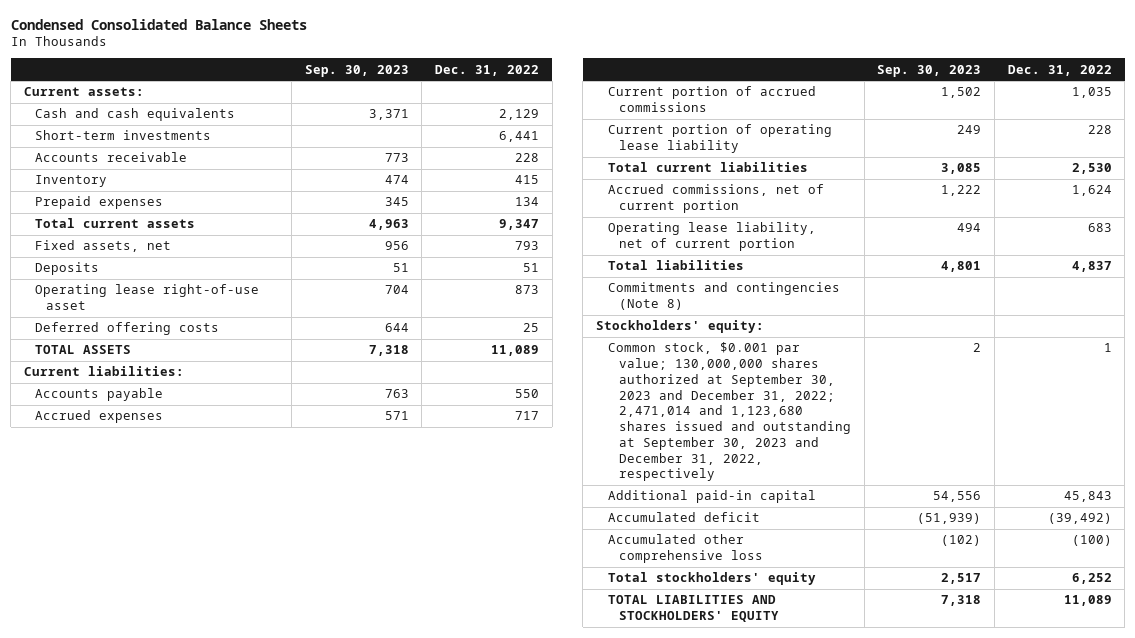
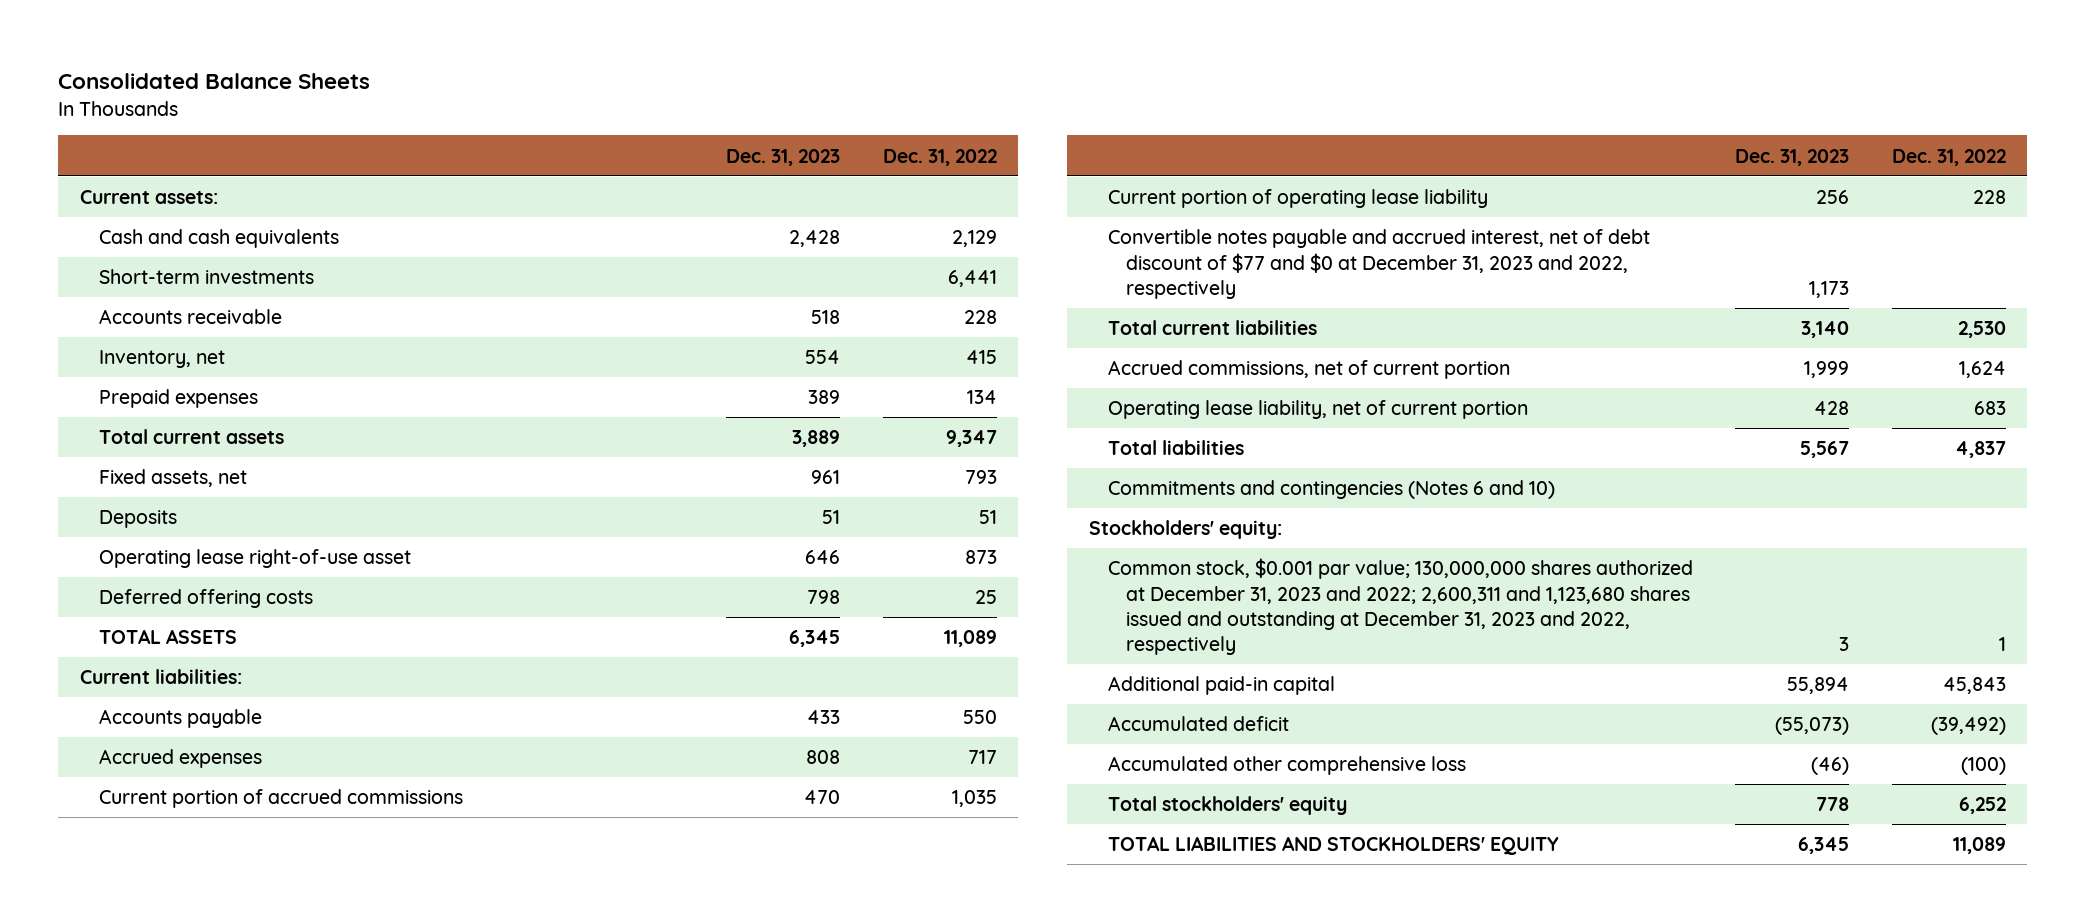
- Condensed Consolidated Balance Sheets
+ Consolidated Balance Sheets
- | Sep. 30, 2023 | Dec. 31, 2022
+ | Dec. 31, 2023 | Dec. 31, 2022
- Inventory | 474 | 415
+ Inventory, net | 554 | 415
+ Convertible notes payable and accrued interest, net of debt discount of $77 and $0 at December 31, 2023 and 2022, respectively | 1,173 |
- Commitments and contingencies (Note 8)
+ Commitments and contingencies (Notes 6 and 10)
- Common stock, $0.001 par value; 130,000,000 shares authorized at September 30, 2023 and December 31, 2022; 2,471,014 and 1,123,680 shares issued and outstanding at September 30, 2023 and December 31, 2022, respectively | 2 | 1
+ Common stock, $0.001 par value; 130,000,000 shares authorized at December 31, 2023 and 2022; 2,600,311 and 1,123,680 shares issued and outstanding at December 31, 2023 and 2022, respectively | 3 | 1

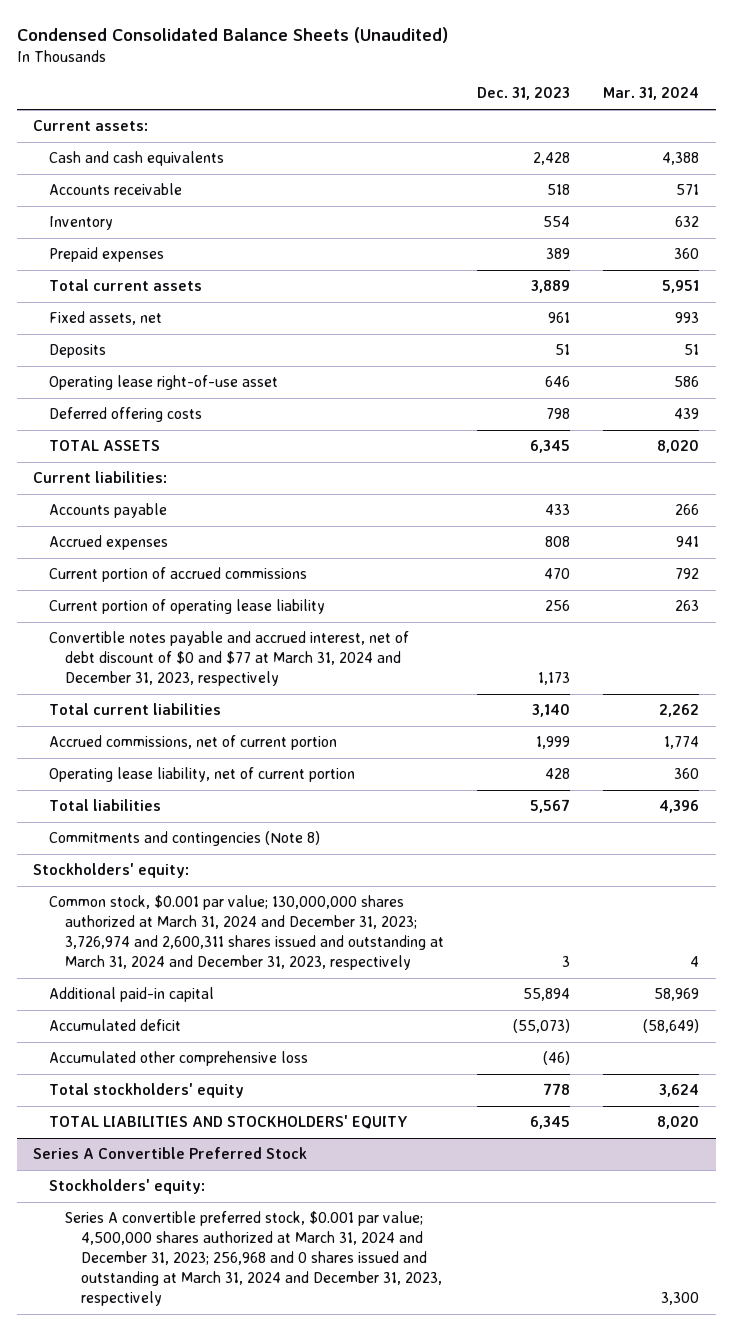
- Consolidated Balance Sheets
+ Condensed Consolidated Balance Sheets (Unaudited)
- | Dec. 31, 2023 | Dec. 31, 2022
+ | Dec. 31, 2023 | Mar. 31, 2024
- Short-term investments | | 6,441
- Inventory, net | 554 | 415
+ Inventory | 554 | 632
- Convertible notes payable and accrued interest, net of debt discount of $77 and $0 at December 31, 2023 and 2022, respectively | 1,173 |
+ Convertible notes payable and accrued interest, net of debt discount of $0 and $77 at March 31, 2024 and December 31, 2023, respectively | 1,173 |
- Commitments and contingencies (Notes 6 and 10)
+ Commitments and contingencies (Note 8)
- Common stock, $0.001 par value; 130,000,000 shares authorized at December 31, 2023 and 2022; 2,600,311 and 1,123,680 shares issued and outstanding at December 31, 2023 and 2022, respectively | 3 | 1
+ Common stock, $0.001 par value; 130,000,000 shares authorized at March 31, 2024 and December 31, 2023; 3,726,974 and 2,600,311 shares issued and outstanding at March 31, 2024 and December 31, 2023, respectively | 3 | 4
+ Series A Convertible Preferred Stock
+ Stockholders' equity:
+ Series A convertible preferred stock, $0.001 par value; 4,500,000 shares authorized at March 31, 2024 and December 31, 2023; 256,968 and 0 shares issued and outstanding at March 31, 2024 and December 31, 2023, respectively | | 3,300

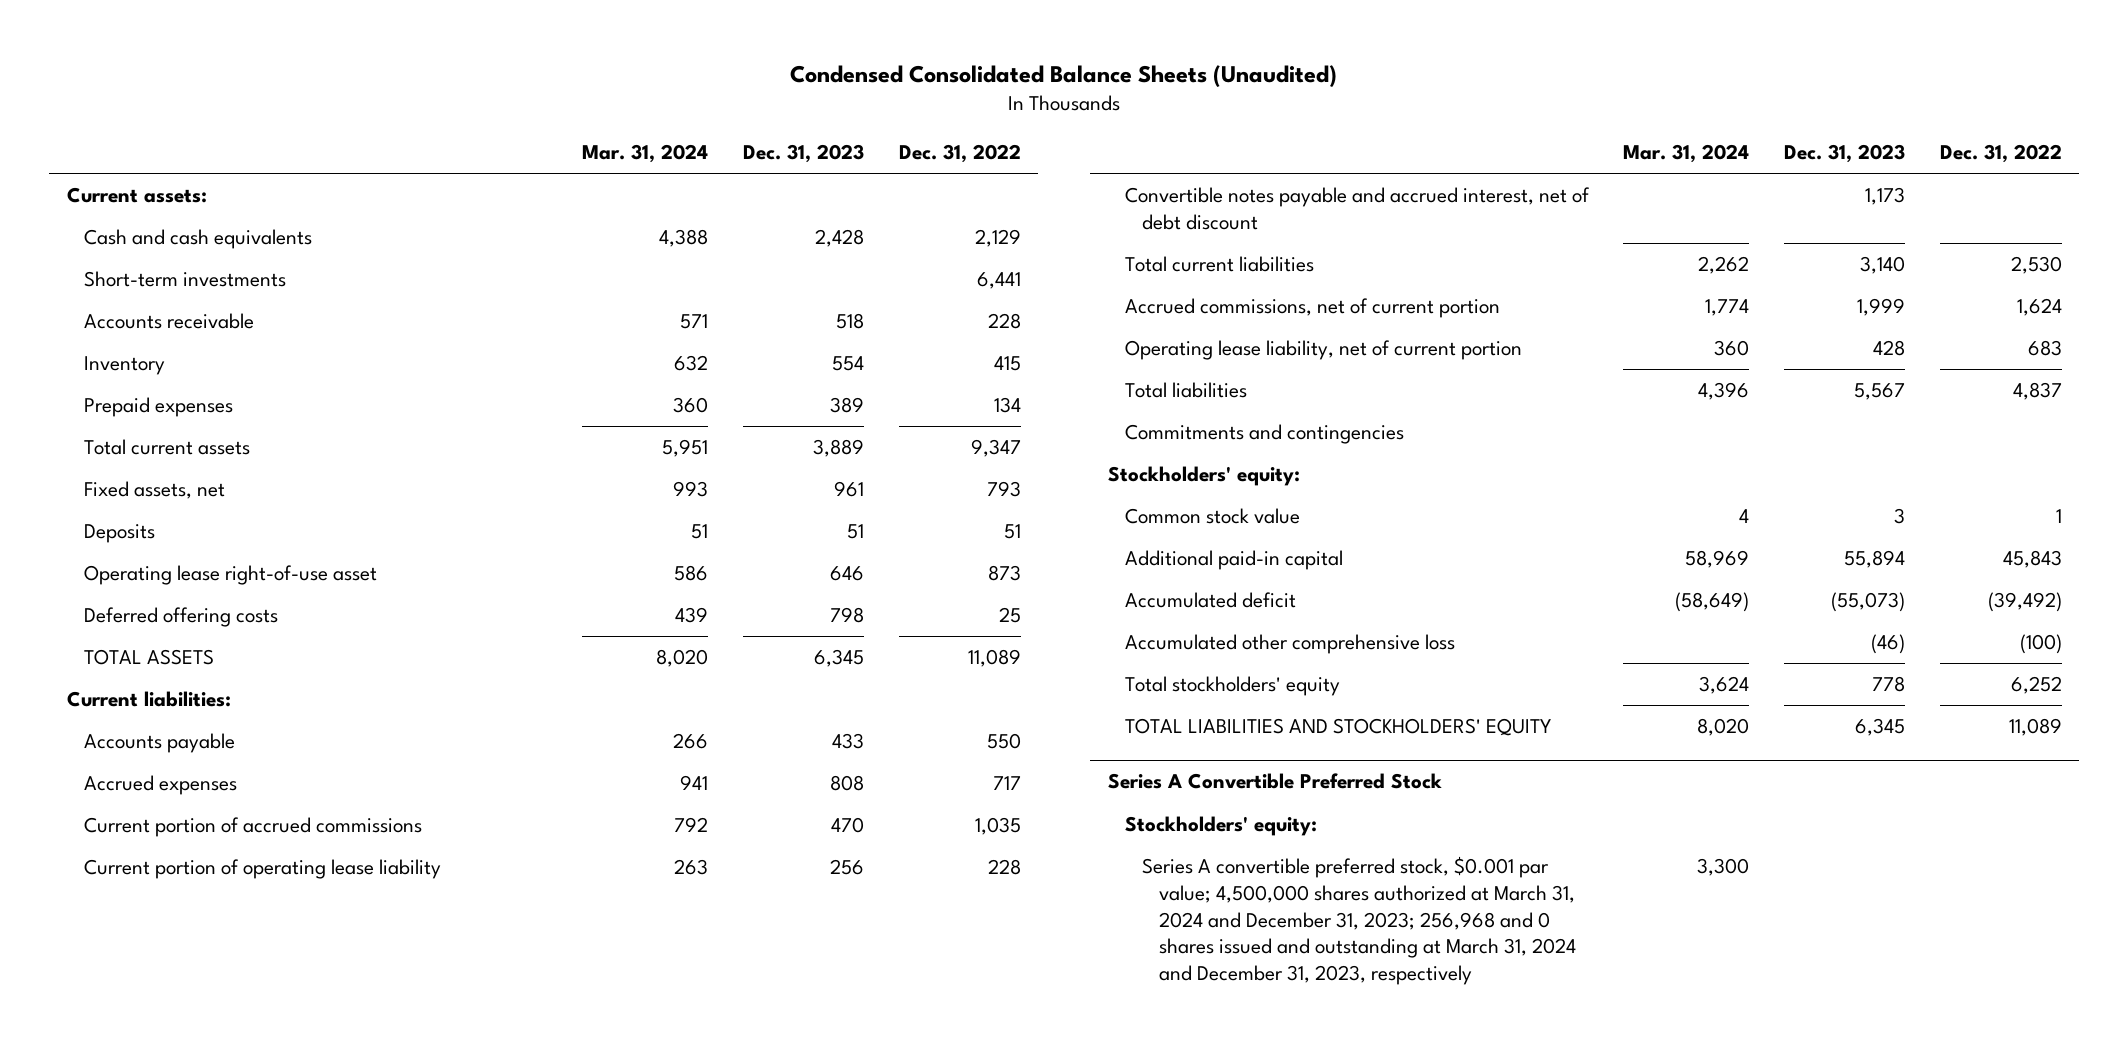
- | Dec. 31, 2023 | Mar. 31, 2024
+ | Mar. 31, 2024 | Dec. 31, 2023 | Dec. 31, 2022
+ Short-term investments | | | 6,441
- Convertible notes payable and accrued interest, net of debt discount of $0 and $77 at March 31, 2024 and December 31, 2023, respectively | 1,173 |
+ Convertible notes payable and accrued interest, net of debt discount | | 1,173 |
- Commitments and contingencies (Note 8)
+ Commitments and contingencies
- Common stock, $0.001 par value; 130,000,000 shares authorized at March 31, 2024 and December 31, 2023; 3,726,974 and 2,600,311 shares issued and outstanding at March 31, 2024 and December 31, 2023, respectively | 3 | 4
+ Common stock value | 4 | 3 | 1

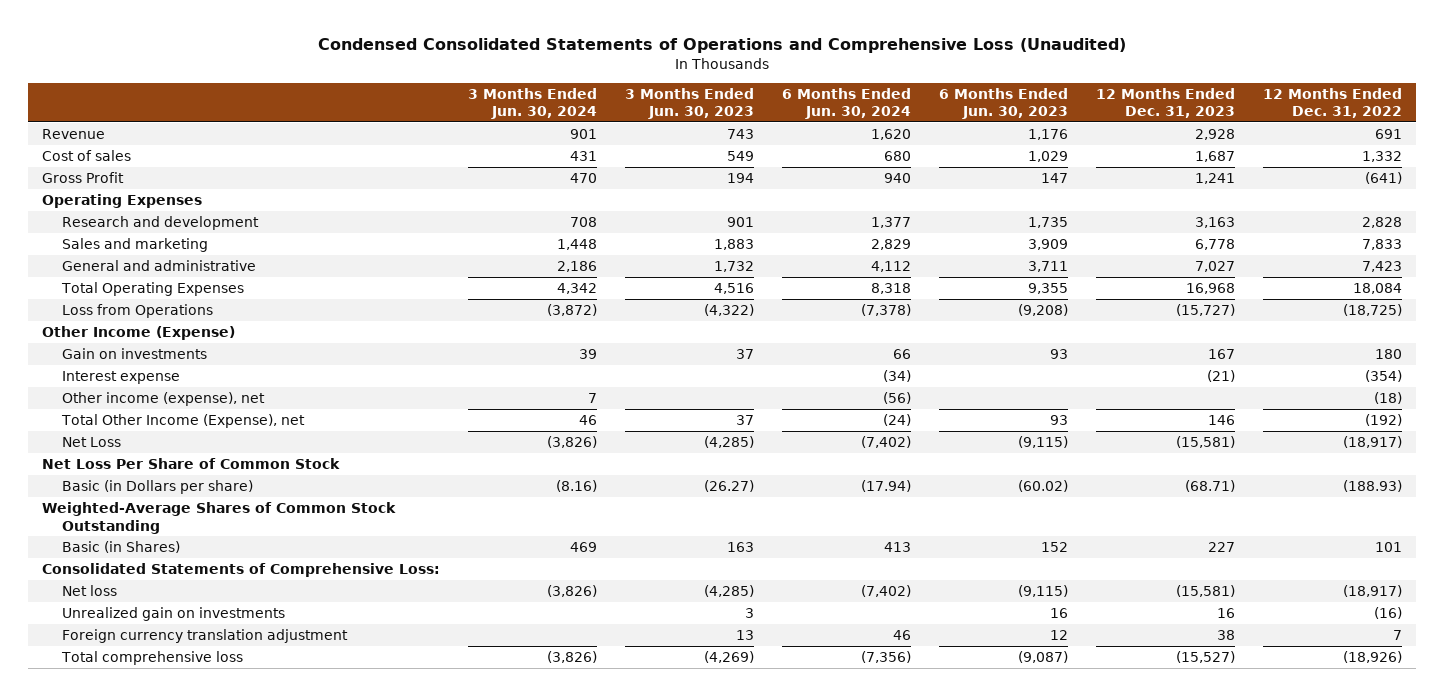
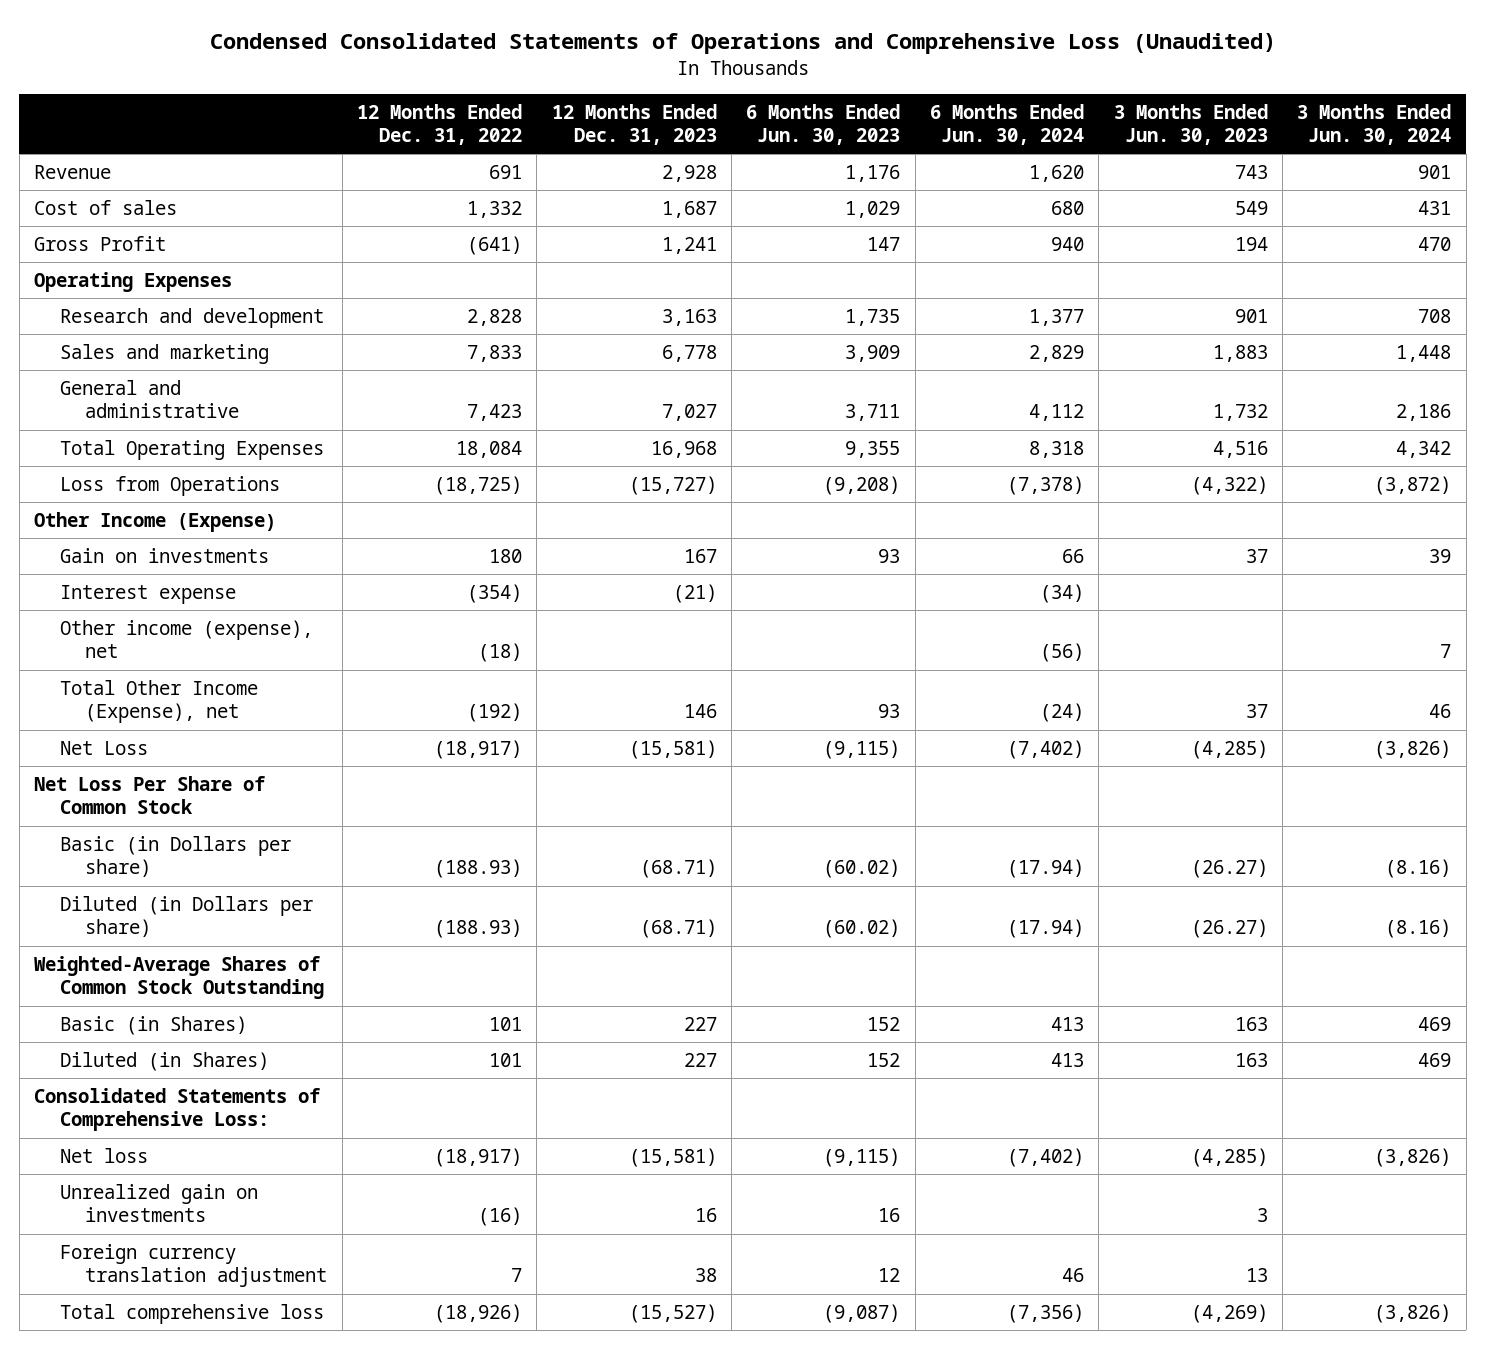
- | 3 Months Ended Jun. 30, 2024 | 3 Months Ended Jun. 30, 2023 | 6 Months Ended Jun. 30, 2024 | 6 Months Ended Jun. 30, 2023 | 12 Months Ended Dec. 31, 2023 | 12 Months Ended Dec. 31, 2022
+ | 12 Months Ended Dec. 31, 2022 | 12 Months Ended Dec. 31, 2023 | 6 Months Ended Jun. 30, 2023 | 6 Months Ended Jun. 30, 2024 | 3 Months Ended Jun. 30, 2023 | 3 Months Ended Jun. 30, 2024
+ Diluted (in Dollars per share) | (188.93) | (68.71) | (60.02) | (17.94) | (26.27) | (8.16)
+ Diluted (in Shares) | 101 | 227 | 152 | 413 | 163 | 469

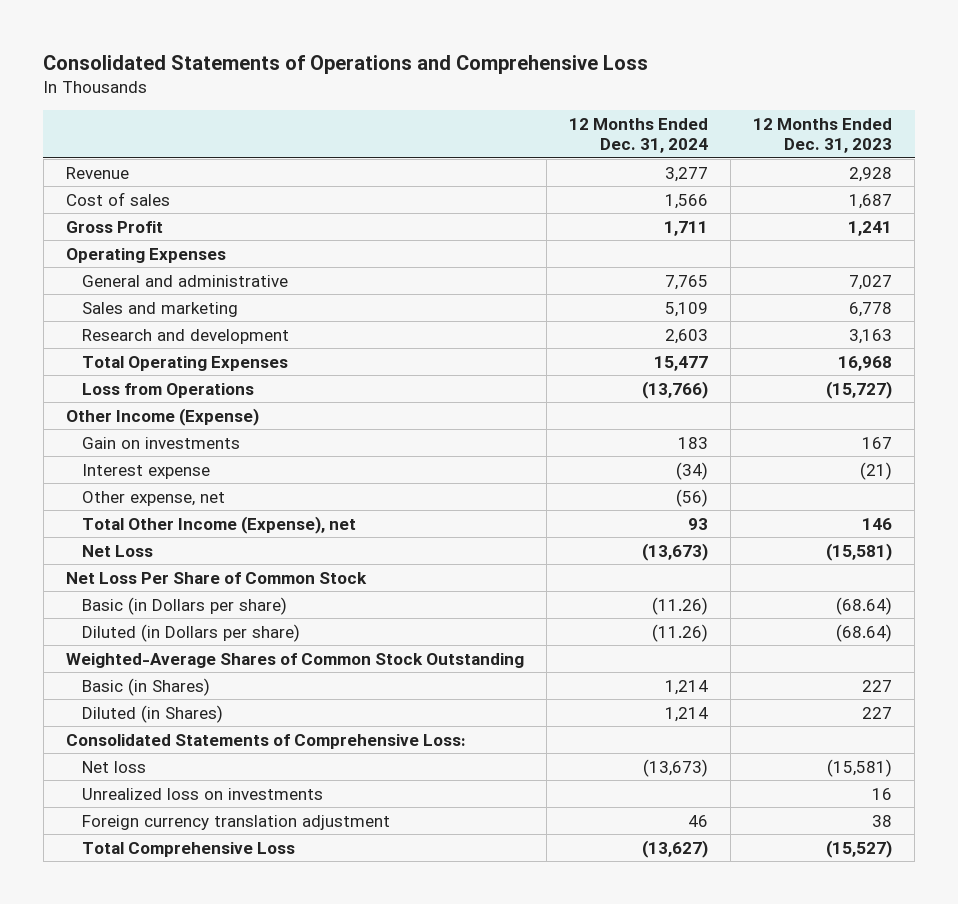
- Condensed Consolidated Statements of Operations and Comprehensive Loss (Unaudited)
+ Consolidated Statements of Operations and Comprehensive Loss
- | 12 Months Ended Dec. 31, 2022 | 12 Months Ended Dec. 31, 2023 | 6 Months Ended Jun. 30, 2023 | 6 Months Ended Jun. 30, 2024 | 3 Months Ended Jun. 30, 2023 | 3 Months Ended Jun. 30, 2024
+ | 12 Months Ended Dec. 31, 2024 | 12 Months Ended Dec. 31, 2023
moved down: Sales and marketing | 5,109 | 6,778
moved down: Research and development | 2,603 | 3,163
- Other income (expense), net | (18) | | | (56) | | 7
+ Other expense, net | (56) |
- Basic (in Dollars per share) | (188.93) | (68.71) | (60.02) | (17.94) | (26.27) | (8.16)
- Diluted (in Dollars per share) | (188.93) | (68.71) | (60.02) | (17.94) | (26.27) | (8.16)
+ Basic (in Dollars per share) | (11.26) | (68.64)
+ Diluted (in Dollars per share) | (11.26) | (68.64)
- Unrealized gain on investments | (16) | 16 | 16 | | 3 |
+ Unrealized loss on investments | | 16
- Total comprehensive loss | (18,926) | (15,527) | (9,087) | (7,356) | (4,269) | (3,826)
+ Total Comprehensive Loss | (13,627) | (15,527)

